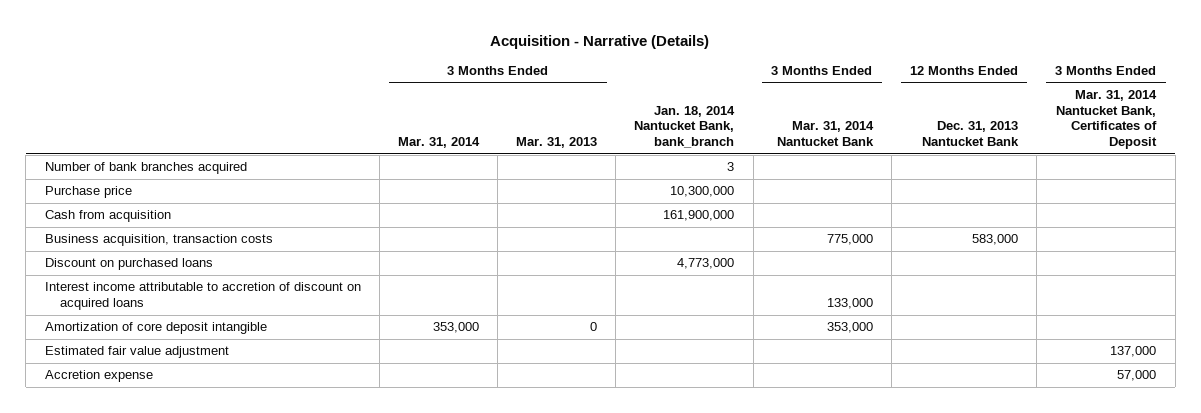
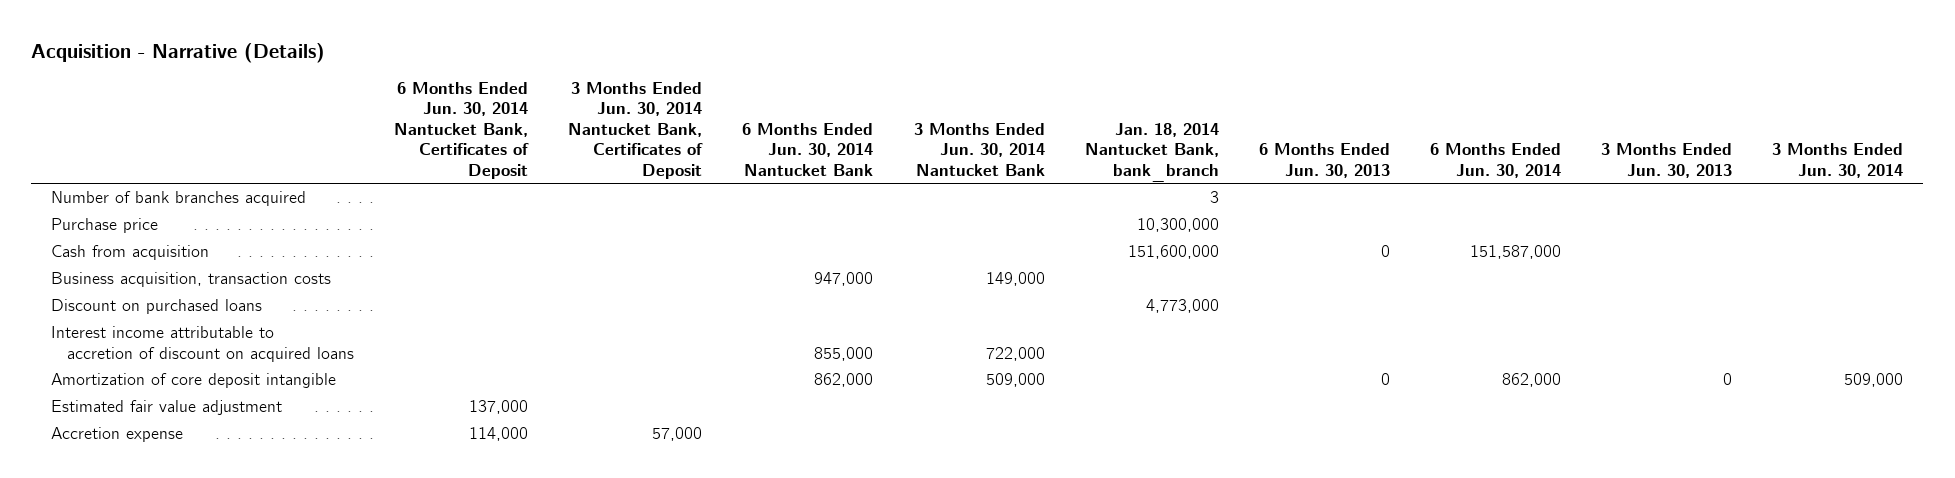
- | 3 Months Ended Mar. 31, 2014 | 3 Months Ended Mar. 31, 2013 | Jan. 18, 2014 Nantucket Bank, bank_branch | 3 Months Ended Mar. 31, 2014 Nantucket Bank | 12 Months Ended Dec. 31, 2013 Nantucket Bank | 3 Months Ended Mar. 31, 2014 Nantucket Bank, Certificates of Deposit
+ | 6 Months Ended Jun. 30, 2014 Nantucket Bank, Certificates of Deposit | 3 Months Ended Jun. 30, 2014 Nantucket Bank, Certificates of Deposit | 6 Months Ended Jun. 30, 2014 Nantucket Bank | 3 Months Ended Jun. 30, 2014 Nantucket Bank | Jan. 18, 2014 Nantucket Bank, bank_branch | 6 Months Ended Jun. 30, 2013 | 6 Months Ended Jun. 30, 2014 | 3 Months Ended Jun. 30, 2013 | 3 Months Ended Jun. 30, 2014
- Cash from acquisition | | | 161,900,000 | | |
+ Cash from acquisition | | | | | 151,600,000 | 0 | 151,587,000 | |

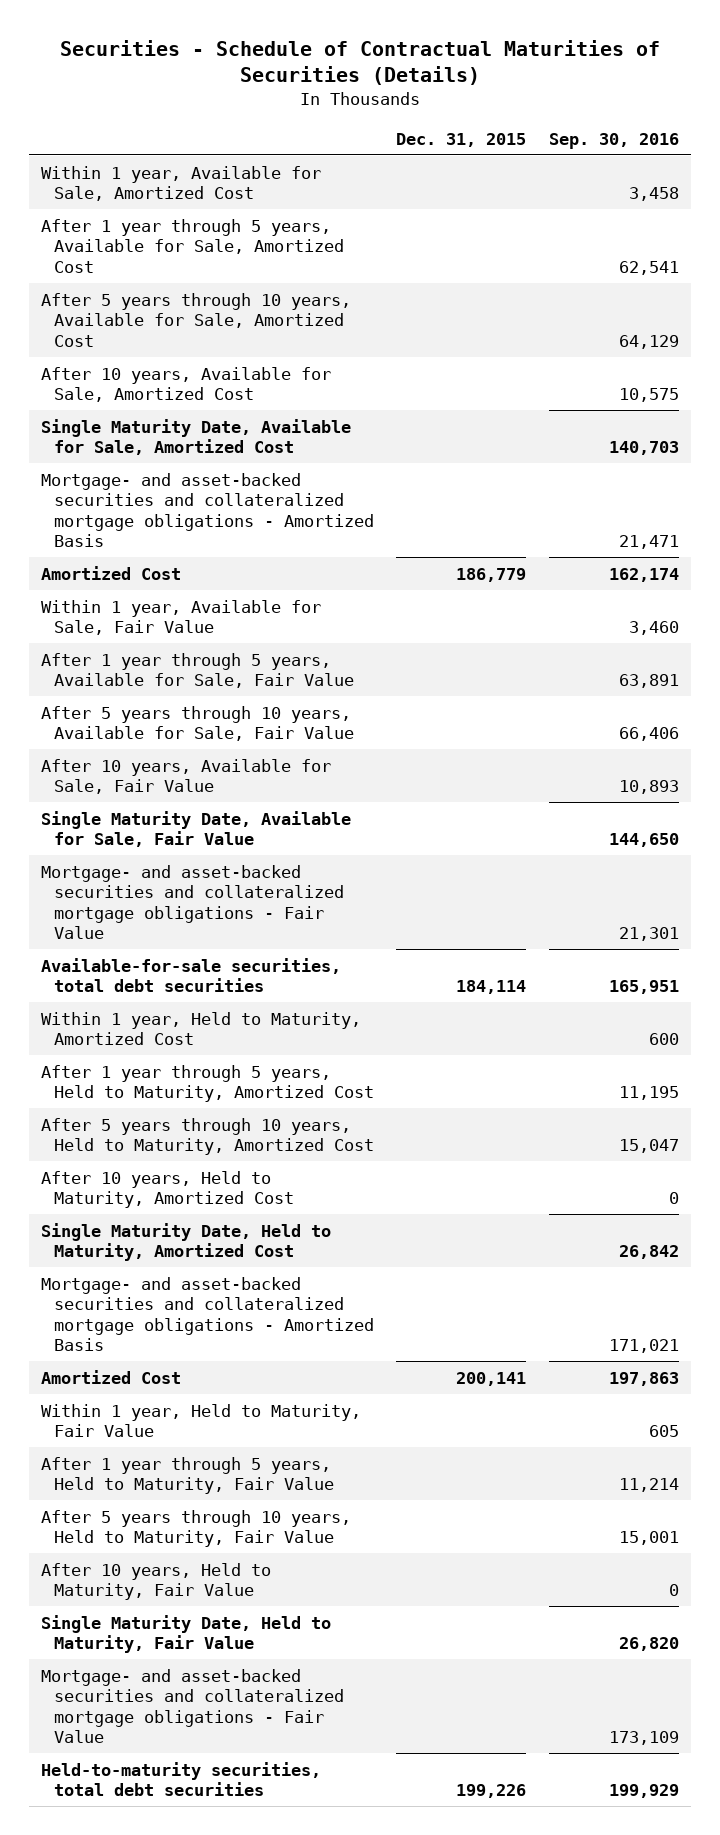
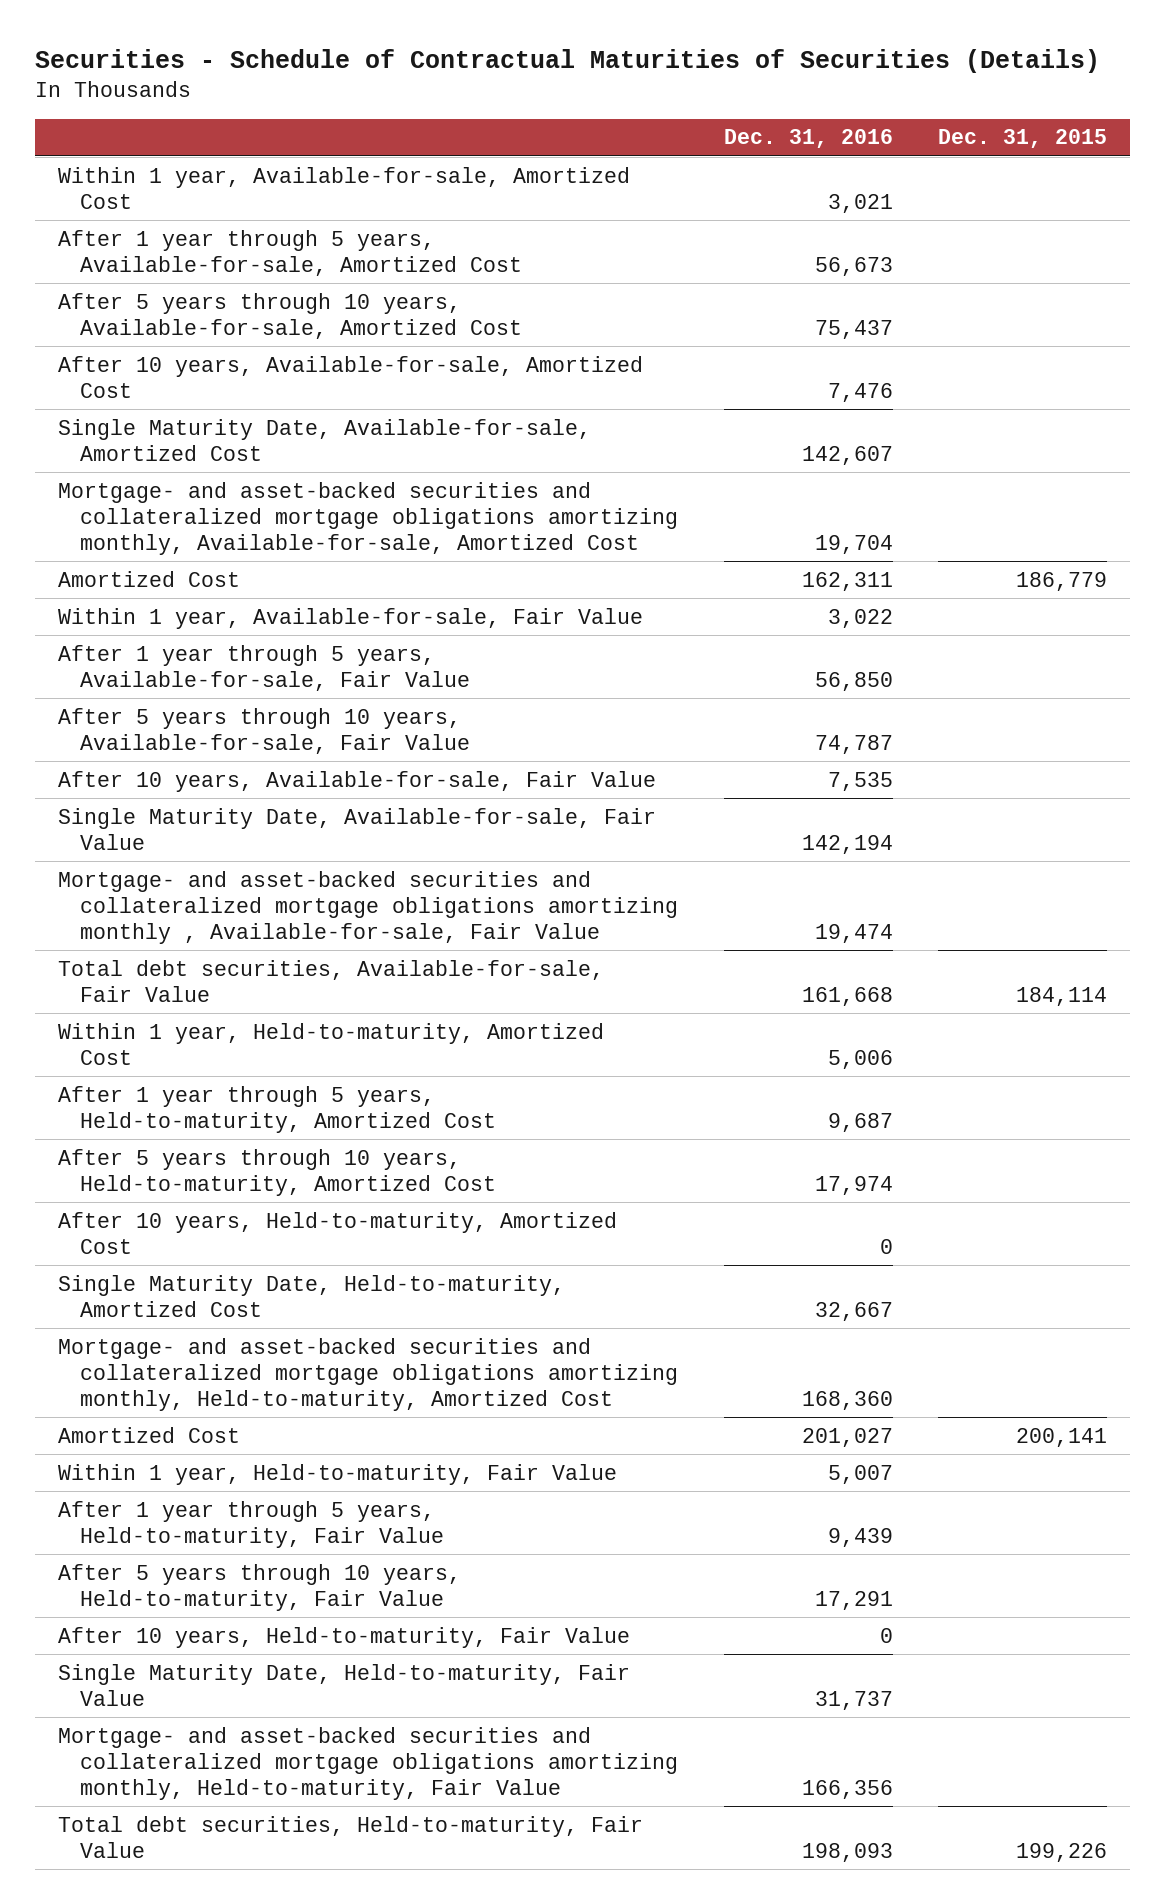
- | Dec. 31, 2015 | Sep. 30, 2016
+ | Dec. 31, 2016 | Dec. 31, 2015
- Within 1 year, Available for Sale, Amortized Cost | | 3,458
- After 1 year through 5 years, Available for Sale, Amortized Cost | | 62,541
- After 5 years through 10 years, Available for Sale, Amortized Cost | | 64,129
- After 10 years, Available for Sale, Amortized Cost | | 10,575
- Single Maturity Date, Available for Sale, Amortized Cost | | 140,703
- Mortgage- and asset-backed securities and collateralized mortgage obligations - Amortized Basis | | 21,471
+ Within 1 year, Available-for-sale, Amortized Cost | 3,021 |
+ After 1 year through 5 years, Available-for-sale, Amortized Cost | 56,673 |
+ After 5 years through 10 years, Available-for-sale, Amortized Cost | 75,437 |
+ After 10 years, Available-for-sale, Amortized Cost | 7,476 |
+ Single Maturity Date, Available-for-sale, Amortized Cost | 142,607 |
+ Mortgage- and asset-backed securities and collateralized mortgage obligations amortizing monthly, Available-for-sale, Amortized Cost | 19,704 |
- Within 1 year, Available for Sale, Fair Value | | 3,460
- After 1 year through 5 years, Available for Sale, Fair Value | | 63,891
- After 5 years through 10 years, Available for Sale, Fair Value | | 66,406
- After 10 years, Available for Sale, Fair Value | | 10,893
- Single Maturity Date, Available for Sale, Fair Value | | 144,650
- Mortgage- and asset-backed securities and collateralized mortgage obligations - Fair Value | | 21,301
- Available-for-sale securities, total debt securities | 184,114 | 165,951
- Within 1 year, Held to Maturity, Amortized Cost | | 600
- After 1 year through 5 years, Held to Maturity, Amortized Cost | | 11,195
- After 5 years through 10 years, Held to Maturity, Amortized Cost | | 15,047
- After 10 years, Held to Maturity, Amortized Cost | | 0
- Single Maturity Date, Held to Maturity, Amortized Cost | | 26,842
- Mortgage- and asset-backed securities and collateralized mortgage obligations - Amortized Basis | | 171,021
+ Within 1 year, Available-for-sale, Fair Value | 3,022 |
+ After 1 year through 5 years, Available-for-sale, Fair Value | 56,850 |
+ After 5 years through 10 years, Available-for-sale, Fair Value | 74,787 |
+ After 10 years, Available-for-sale, Fair Value | 7,535 |
+ Single Maturity Date, Available-for-sale, Fair Value | 142,194 |
+ Mortgage- and asset-backed securities and collateralized mortgage obligations amortizing monthly , Available-for-sale, Fair Value | 19,474 |
+ Total debt securities, Available-for-sale, Fair Value | 161,668 | 184,114
+ Within 1 year, Held-to-maturity, Amortized Cost | 5,006 |
+ After 1 year through 5 years, Held-to-maturity, Amortized Cost | 9,687 |
+ After 5 years through 10 years, Held-to-maturity, Amortized Cost | 17,974 |
+ After 10 years, Held-to-maturity, Amortized Cost | 0 |
+ Single Maturity Date, Held-to-maturity, Amortized Cost | 32,667 |
+ Mortgage- and asset-backed securities and collateralized mortgage obligations amortizing monthly, Held-to-maturity, Amortized Cost | 168,360 |
- Within 1 year, Held to Maturity, Fair Value | | 605
- After 1 year through 5 years, Held to Maturity, Fair Value | | 11,214
- After 5 years through 10 years, Held to Maturity, Fair Value | | 15,001
- After 10 years, Held to Maturity, Fair Value | | 0
- Single Maturity Date, Held to Maturity, Fair Value | | 26,820
- Mortgage- and asset-backed securities and collateralized mortgage obligations - Fair Value | | 173,109
- Held-to-maturity securities, total debt securities | 199,226 | 199,929
+ Within 1 year, Held-to-maturity, Fair Value | 5,007 |
+ After 1 year through 5 years, Held-to-maturity, Fair Value | 9,439 |
+ After 5 years through 10 years, Held-to-maturity, Fair Value | 17,291 |
+ After 10 years, Held-to-maturity, Fair Value | 0 |
+ Single Maturity Date, Held-to-maturity, Fair Value | 31,737 |
+ Mortgage- and asset-backed securities and collateralized mortgage obligations amortizing monthly, Held-to-maturity, Fair Value | 166,356 |
+ Total debt securities, Held-to-maturity, Fair Value | 198,093 | 199,226

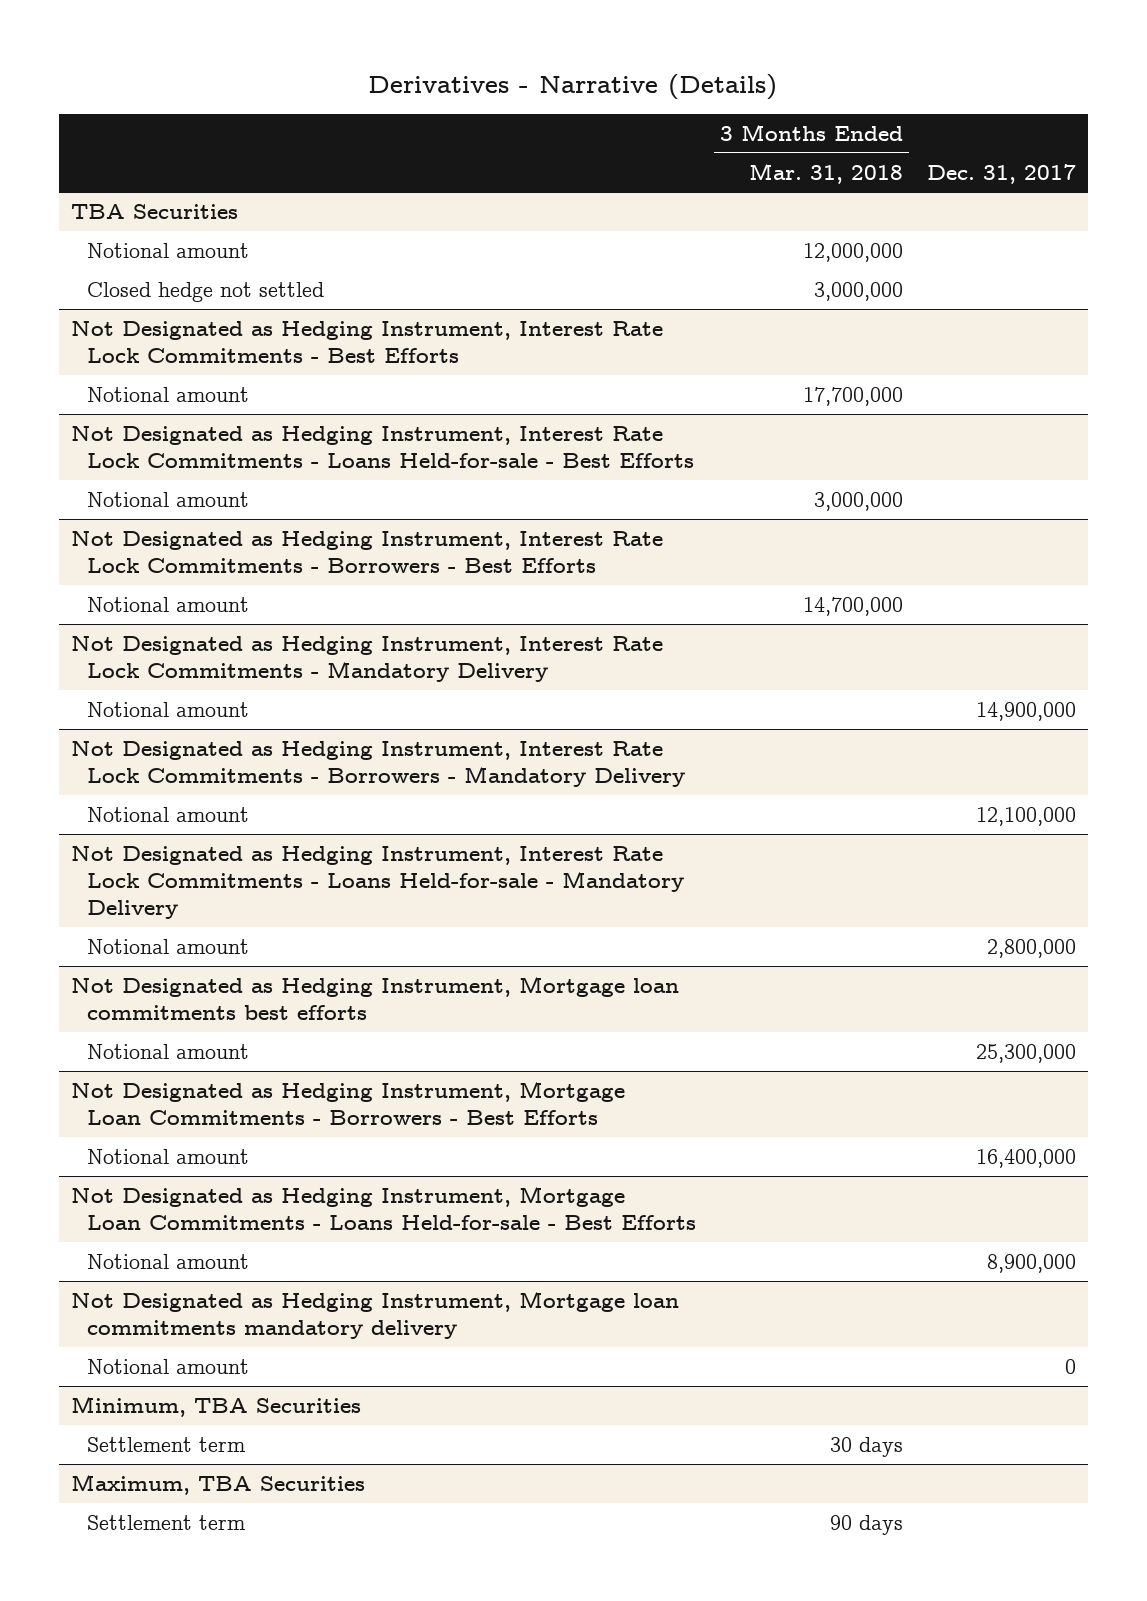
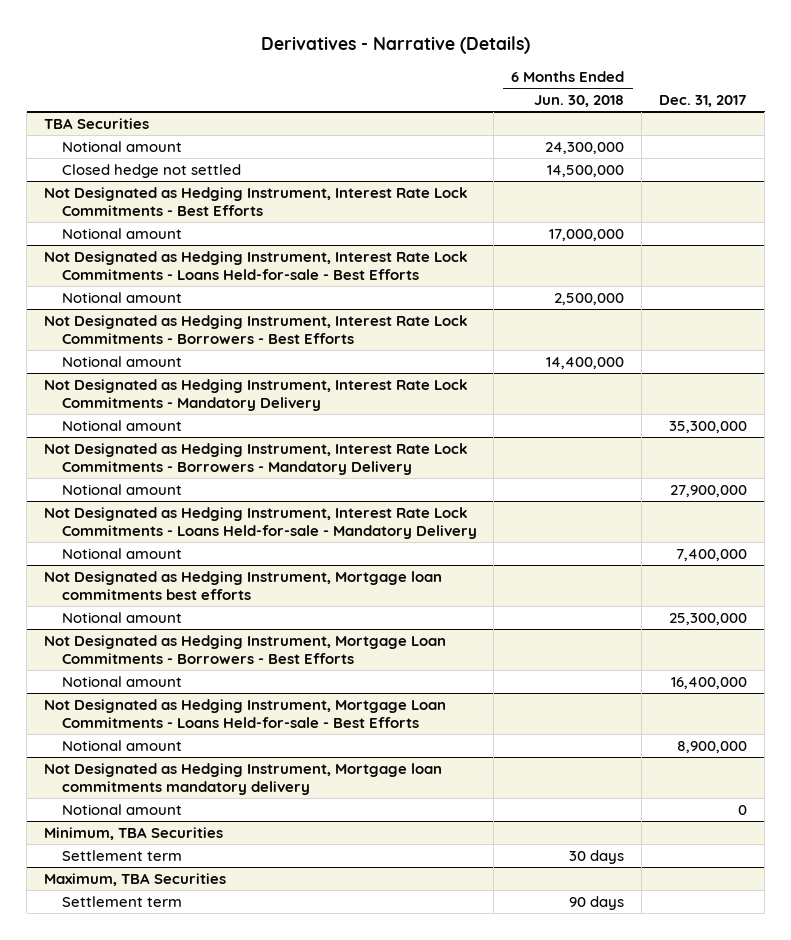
- | 3 Months Ended Mar. 31, 2018 | Dec. 31, 2017
+ | 6 Months Ended Jun. 30, 2018 | Dec. 31, 2017
@ Not Designated as Hedging Instrument, Interest Rate Lock Commitments - Mandatory Delivery
- Notional amount | | 14,900,000
+ Notional amount | | 35,300,000
@ Not Designated as Hedging Instrument, Interest Rate Lock Commitments - Borrowers - Mandatory Delivery
- Notional amount | | 12,100,000
+ Notional amount | | 27,900,000
@ Not Designated as Hedging Instrument, Interest Rate Lock Commitments - Loans Held-for-sale - Mandatory Delivery
- Notional amount | | 2,800,000
+ Notional amount | | 7,400,000

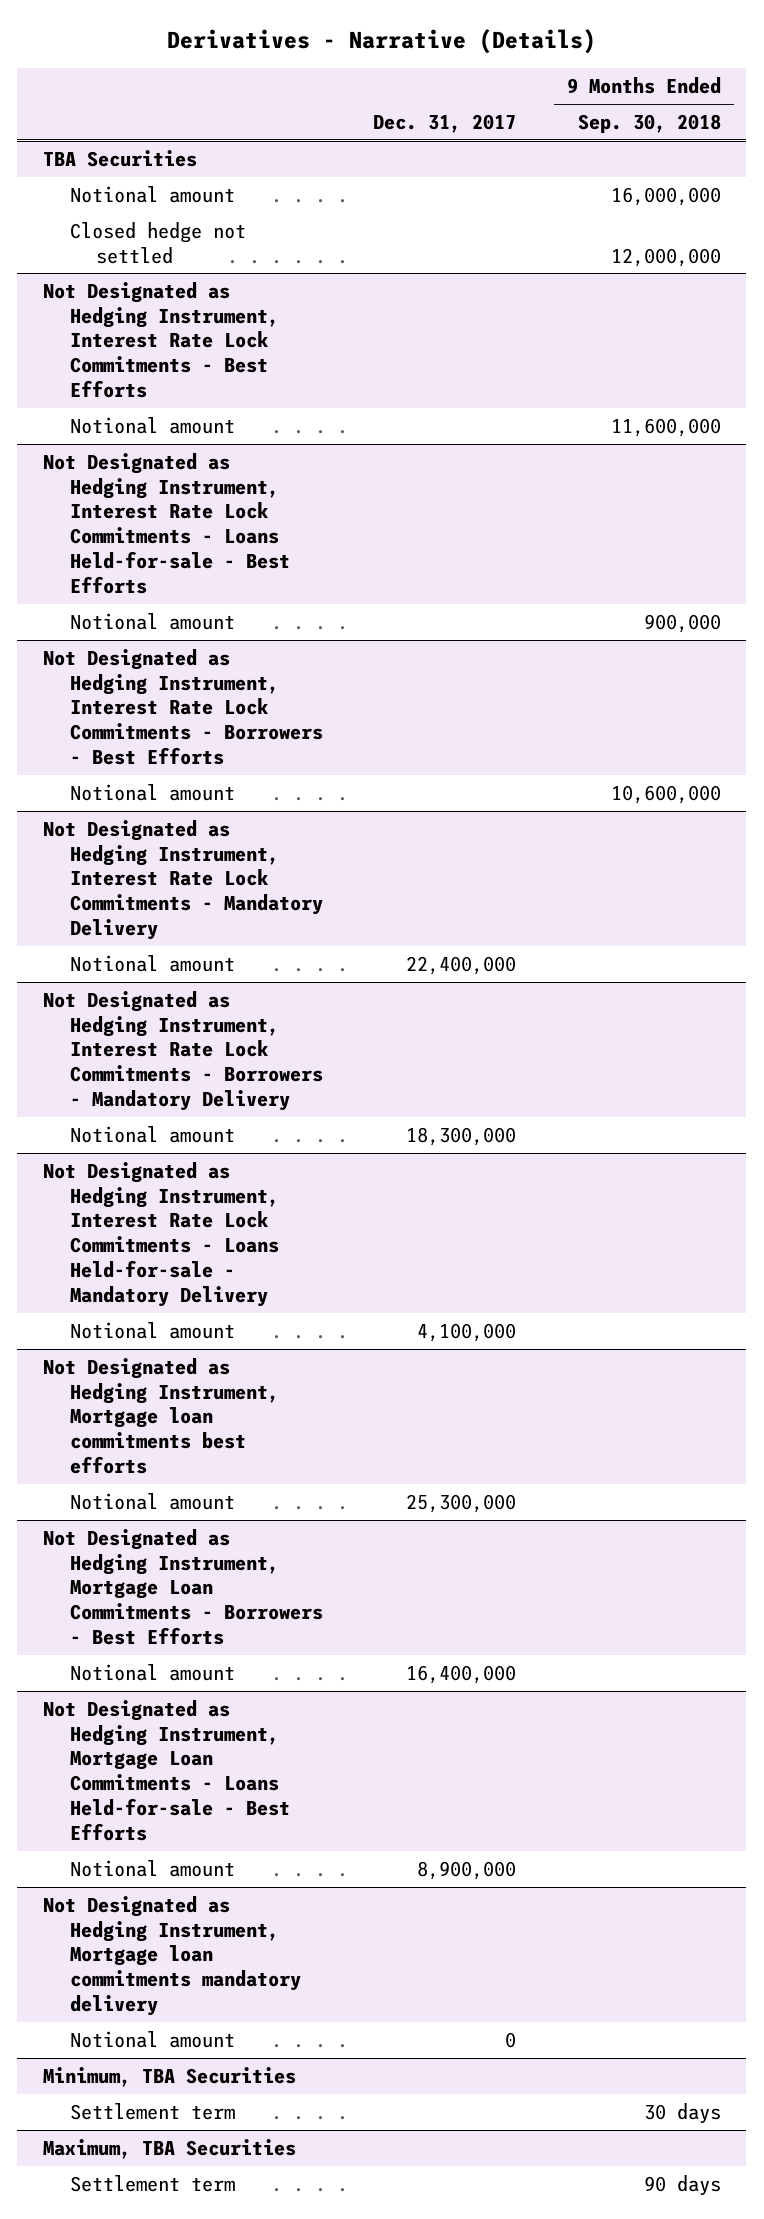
- | 6 Months Ended Jun. 30, 2018 | Dec. 31, 2017
+ | Dec. 31, 2017 | 9 Months Ended Sep. 30, 2018
@ Not Designated as Hedging Instrument, Interest Rate Lock Commitments - Mandatory Delivery
- Notional amount | | 35,300,000
+ Notional amount | 22,400,000 |
@ Not Designated as Hedging Instrument, Interest Rate Lock Commitments - Borrowers - Mandatory Delivery
- Notional amount | | 27,900,000
+ Notional amount | 18,300,000 |
@ Not Designated as Hedging Instrument, Interest Rate Lock Commitments - Loans Held-for-sale - Mandatory Delivery
- Notional amount | | 7,400,000
+ Notional amount | 4,100,000 |

